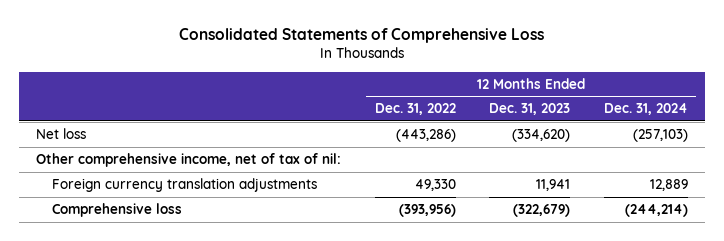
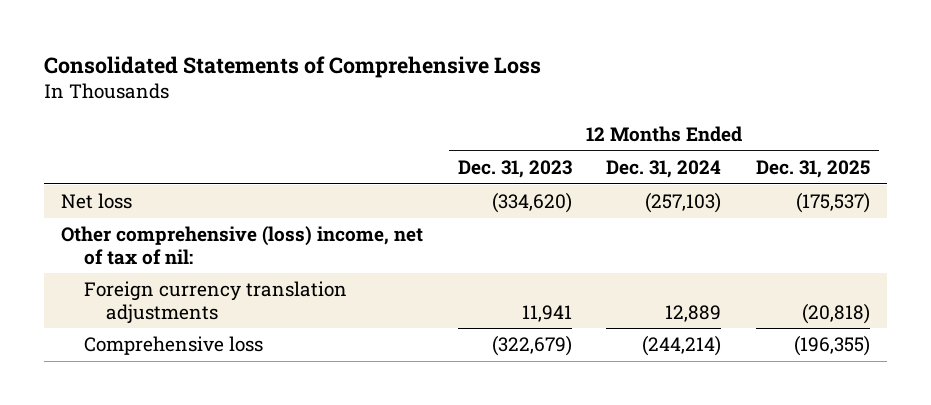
- | 12 Months Ended Dec. 31, 2022 | 12 Months Ended Dec. 31, 2023 | 12 Months Ended Dec. 31, 2024
+ | 12 Months Ended Dec. 31, 2023 | 12 Months Ended Dec. 31, 2024 | 12 Months Ended Dec. 31, 2025
- Other comprehensive income, net of tax of nil:
+ Other comprehensive (loss) income, net of tax of nil:

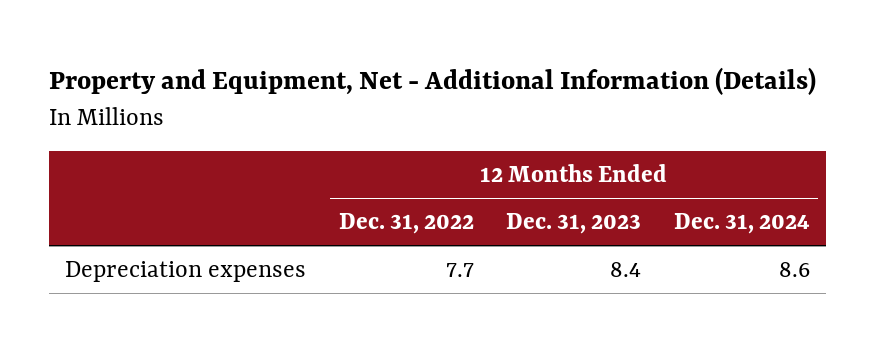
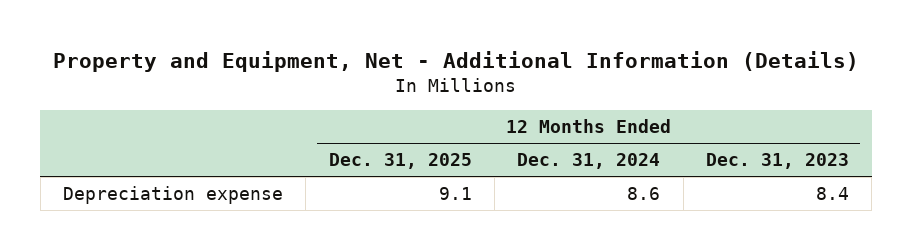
- | 12 Months Ended Dec. 31, 2022 | 12 Months Ended Dec. 31, 2023 | 12 Months Ended Dec. 31, 2024
+ | 12 Months Ended Dec. 31, 2025 | 12 Months Ended Dec. 31, 2024 | 12 Months Ended Dec. 31, 2023
- Depreciation expenses | 7.7 | 8.4 | 8.6
+ Depreciation expense | 9.1 | 8.6 | 8.4

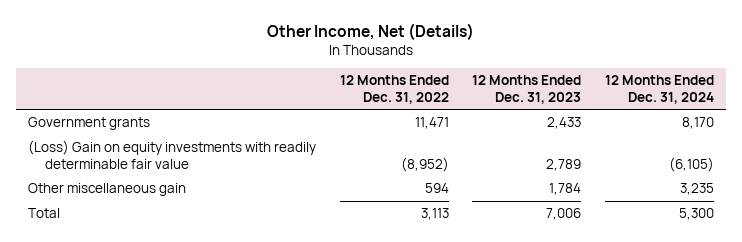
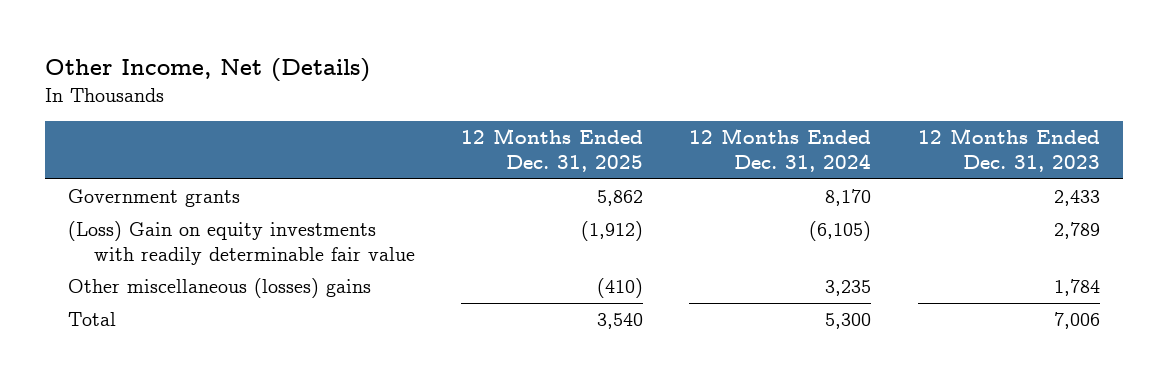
- | 12 Months Ended Dec. 31, 2022 | 12 Months Ended Dec. 31, 2023 | 12 Months Ended Dec. 31, 2024
+ | 12 Months Ended Dec. 31, 2025 | 12 Months Ended Dec. 31, 2024 | 12 Months Ended Dec. 31, 2023
- Other miscellaneous gain | 594 | 1,784 | 3,235
+ Other miscellaneous (losses) gains | (410) | 3,235 | 1,784

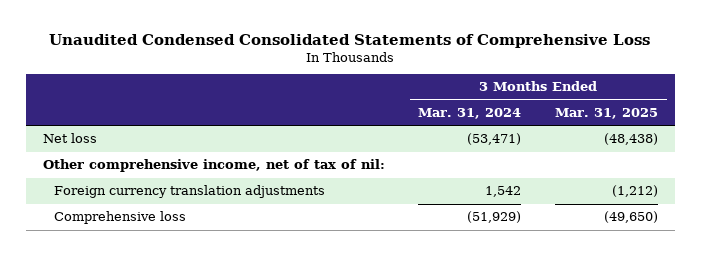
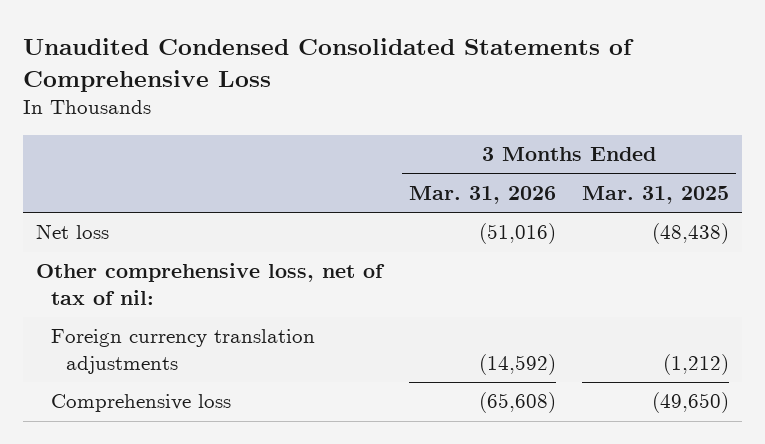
- | 3 Months Ended Mar. 31, 2024 | 3 Months Ended Mar. 31, 2025
+ | 3 Months Ended Mar. 31, 2026 | 3 Months Ended Mar. 31, 2025
- Other comprehensive income, net of tax of nil:
+ Other comprehensive loss, net of tax of nil:

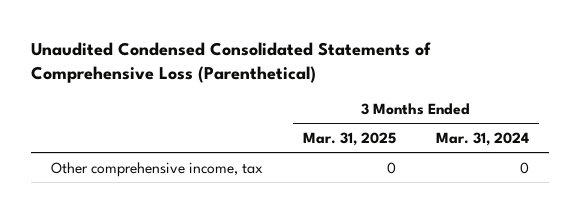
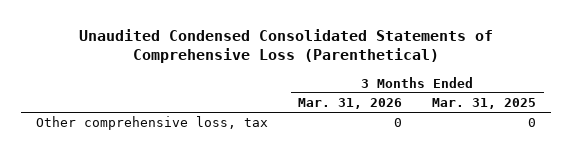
- | 3 Months Ended Mar. 31, 2025 | 3 Months Ended Mar. 31, 2024
+ | 3 Months Ended Mar. 31, 2026 | 3 Months Ended Mar. 31, 2025
- Other comprehensive income, tax | 0 | 0
+ Other comprehensive loss, tax | 0 | 0

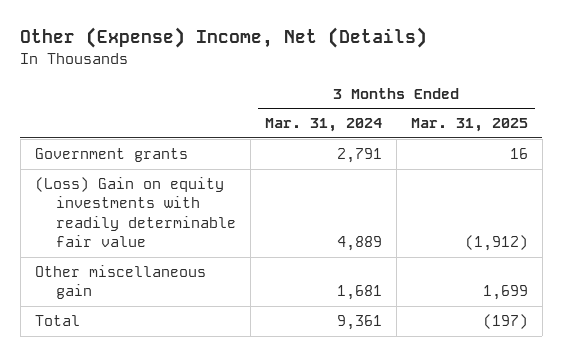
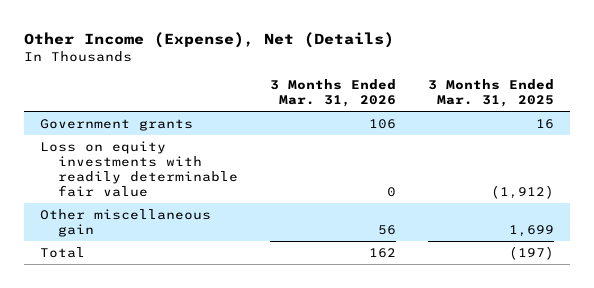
- Other (Expense) Income, Net (Details)
+ Other Income (Expense), Net (Details)
- | 3 Months Ended Mar. 31, 2024 | 3 Months Ended Mar. 31, 2025
+ | 3 Months Ended Mar. 31, 2026 | 3 Months Ended Mar. 31, 2025
- (Loss) Gain on equity investments with readily determinable fair value | 4,889 | (1,912)
+ Loss on equity investments with readily determinable fair value | 0 | (1,912)

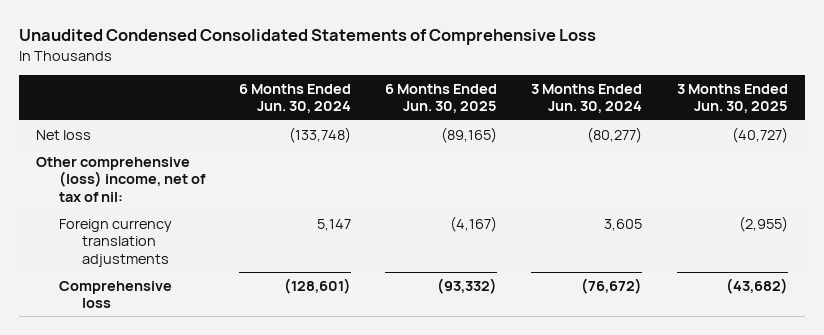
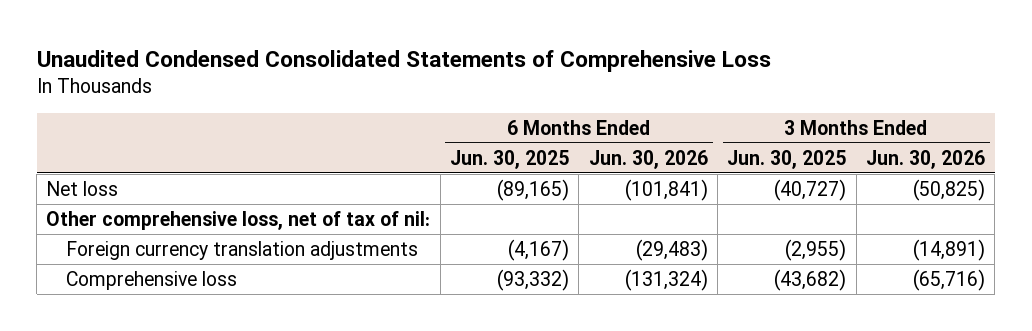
- | 6 Months Ended Jun. 30, 2024 | 6 Months Ended Jun. 30, 2025 | 3 Months Ended Jun. 30, 2024 | 3 Months Ended Jun. 30, 2025
+ | 6 Months Ended Jun. 30, 2025 | 6 Months Ended Jun. 30, 2026 | 3 Months Ended Jun. 30, 2025 | 3 Months Ended Jun. 30, 2026
- Other comprehensive (loss) income, net of tax of nil:
+ Other comprehensive loss, net of tax of nil:

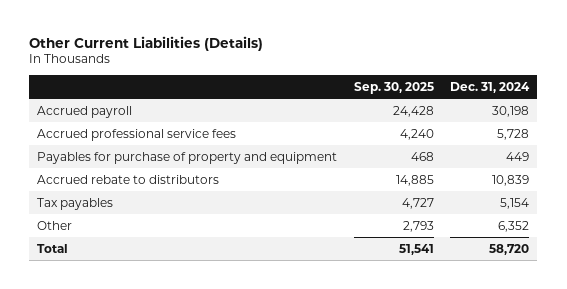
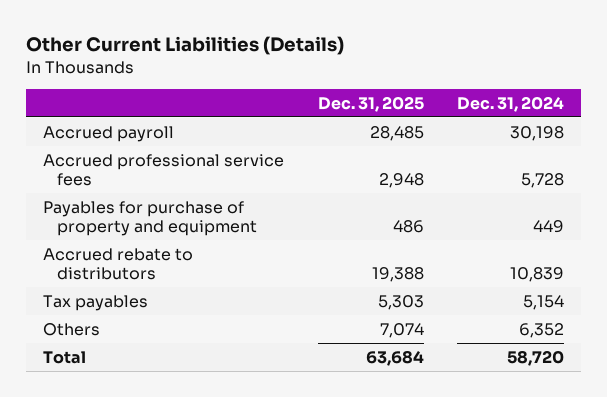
- | Sep. 30, 2025 | Dec. 31, 2024
+ | Dec. 31, 2025 | Dec. 31, 2024
- Other | 2,793 | 6,352
+ Others | 7,074 | 6,352

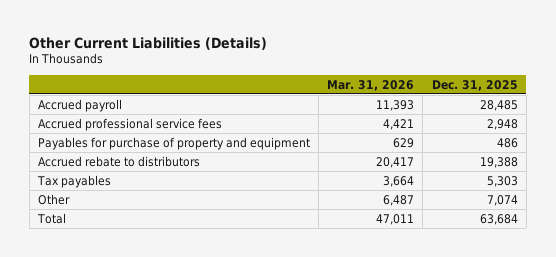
- | Dec. 31, 2025 | Dec. 31, 2024
+ | Mar. 31, 2026 | Dec. 31, 2025
- Others | 7,074 | 6,352
+ Other | 6,487 | 7,074

